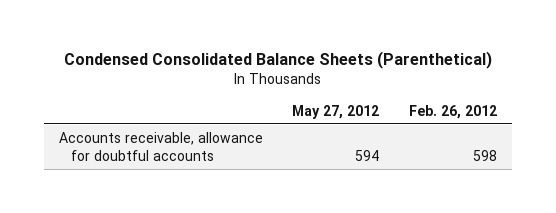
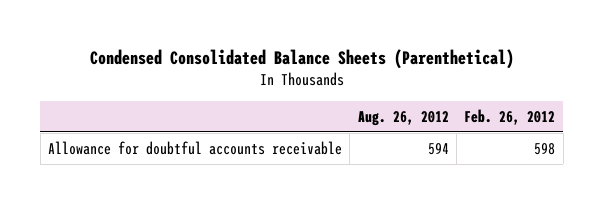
- | May 27, 2012 | Feb. 26, 2012
+ | Aug. 26, 2012 | Feb. 26, 2012
- Accounts receivable, allowance for doubtful accounts | 594 | 598
+ Allowance for doubtful accounts receivable | 594 | 598

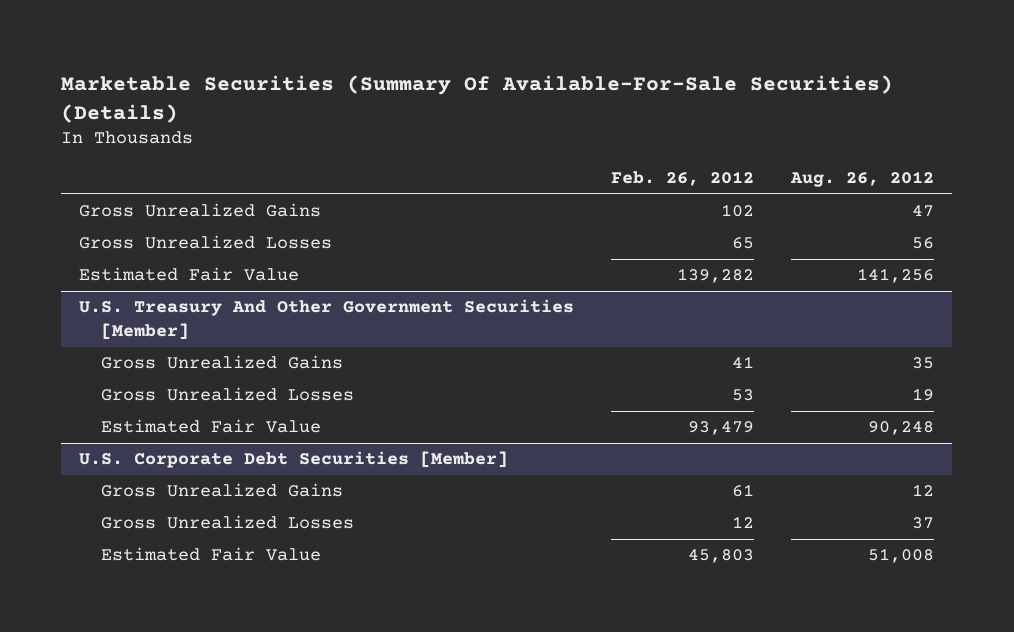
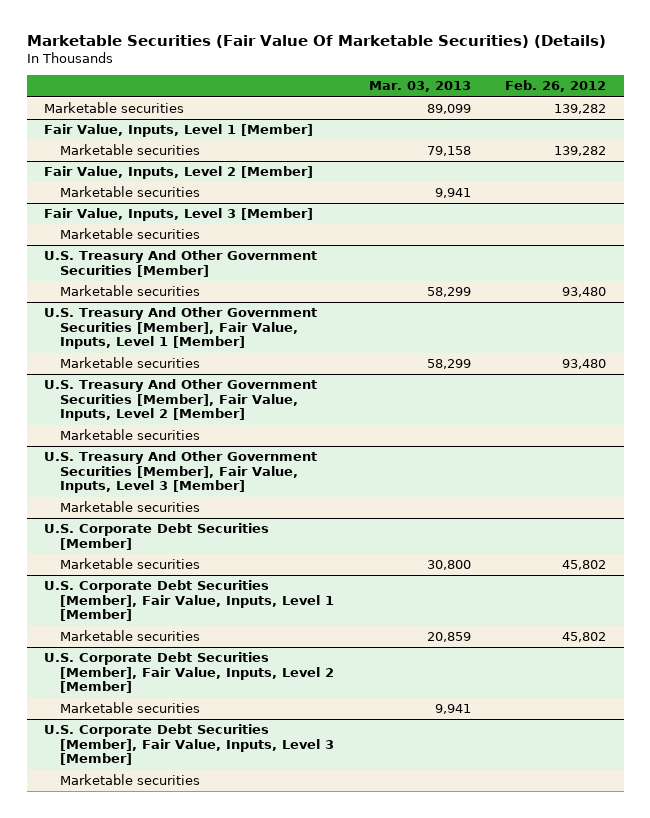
- Marketable Securities (Summary Of Available-For-Sale Securities) (Details)
+ Marketable Securities (Fair Value Of Marketable Securities) (Details)
- | Feb. 26, 2012 | Aug. 26, 2012
+ | Mar. 03, 2013 | Feb. 26, 2012
- Gross Unrealized Gains | 102 | 47
- Gross Unrealized Losses | 65 | 56
- Estimated Fair Value | 139,282 | 141,256
+ Marketable securities | 89,099 | 139,282
+ Fair Value, Inputs, Level 1 [Member]
+ Marketable securities | 79,158 | 139,282
+ Fair Value, Inputs, Level 2 [Member]
+ Marketable securities | 9,941 |
+ Fair Value, Inputs, Level 3 [Member]
+ Marketable securities
@ U.S. Treasury And Other Government Securities [Member]
- Gross Unrealized Gains | 41 | 35
- Gross Unrealized Losses | 53 | 19
- Estimated Fair Value | 93,479 | 90,248
+ Marketable securities | 58,299 | 93,480
+ U.S. Treasury And Other Government Securities [Member], Fair Value, Inputs, Level 1 [Member]
+ Marketable securities | 58,299 | 93,480
+ U.S. Treasury And Other Government Securities [Member], Fair Value, Inputs, Level 2 [Member]
+ Marketable securities
+ U.S. Treasury And Other Government Securities [Member], Fair Value, Inputs, Level 3 [Member]
+ Marketable securities
@ U.S. Corporate Debt Securities [Member]
- Gross Unrealized Gains | 61 | 12
- Gross Unrealized Losses | 12 | 37
- Estimated Fair Value | 45,803 | 51,008
+ Marketable securities | 30,800 | 45,802
+ U.S. Corporate Debt Securities [Member], Fair Value, Inputs, Level 1 [Member]
+ Marketable securities | 20,859 | 45,802
+ U.S. Corporate Debt Securities [Member], Fair Value, Inputs, Level 2 [Member]
+ Marketable securities | 9,941 |
+ U.S. Corporate Debt Securities [Member], Fair Value, Inputs, Level 3 [Member]
+ Marketable securities

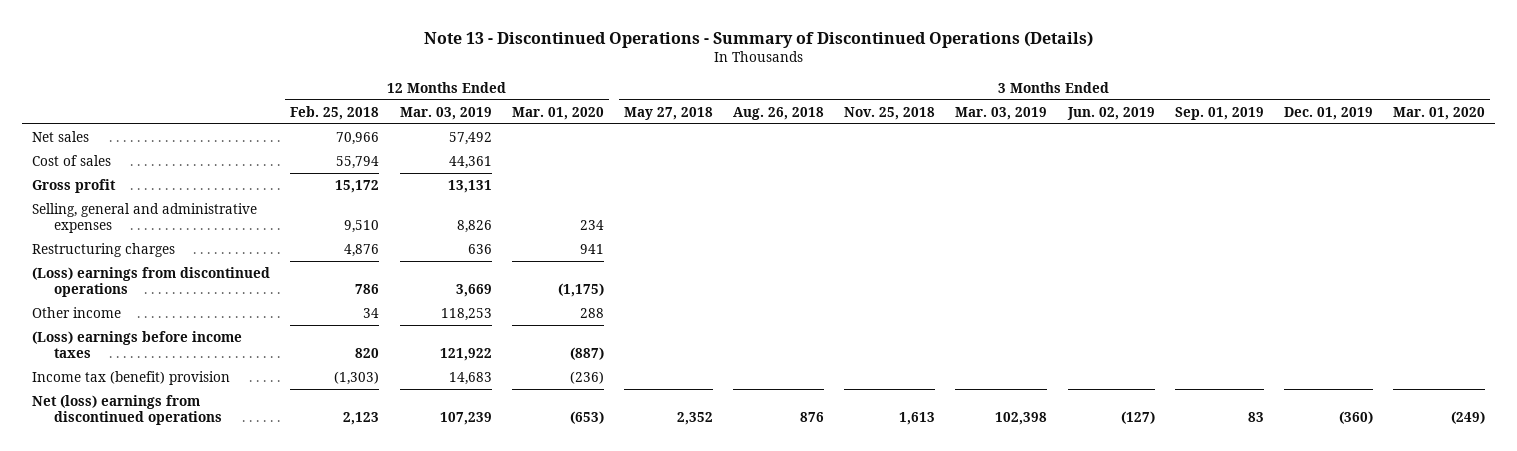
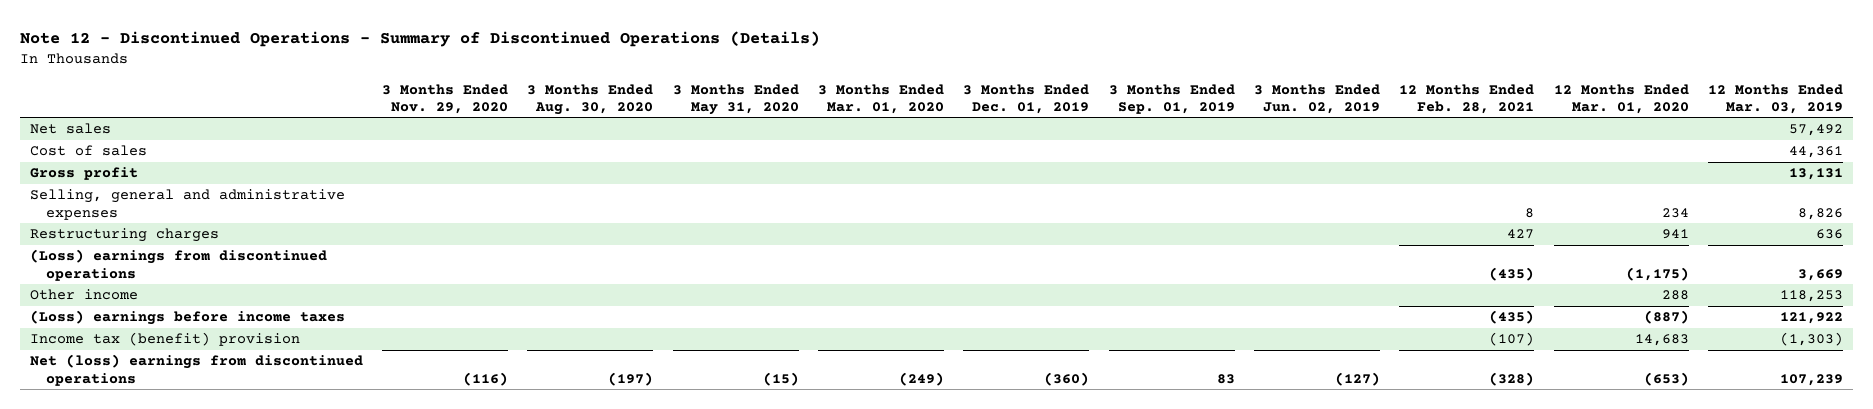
- Note 13 - Discontinued Operations - Summary of Discontinued Operations (Details)
+ Note 12 - Discontinued Operations - Summary of Discontinued Operations (Details)
- | 12 Months Ended Feb. 25, 2018 | 12 Months Ended Mar. 03, 2019 | 12 Months Ended Mar. 01, 2020 | 3 Months Ended May 27, 2018 | 3 Months Ended Aug. 26, 2018 | 3 Months Ended Nov. 25, 2018 | 3 Months Ended Mar. 03, 2019 | 3 Months Ended Jun. 02, 2019 | 3 Months Ended Sep. 01, 2019 | 3 Months Ended Dec. 01, 2019 | 3 Months Ended Mar. 01, 2020
+ | 3 Months Ended Nov. 29, 2020 | 3 Months Ended Aug. 30, 2020 | 3 Months Ended May 31, 2020 | 3 Months Ended Mar. 01, 2020 | 3 Months Ended Dec. 01, 2019 | 3 Months Ended Sep. 01, 2019 | 3 Months Ended Jun. 02, 2019 | 12 Months Ended Feb. 28, 2021 | 12 Months Ended Mar. 01, 2020 | 12 Months Ended Mar. 03, 2019
- Income tax (benefit) provision | (1,303) | 14,683 | (236) | | | | | | | |
+ Income tax (benefit) provision | | | | | | | | (107) | 14,683 | (1,303)

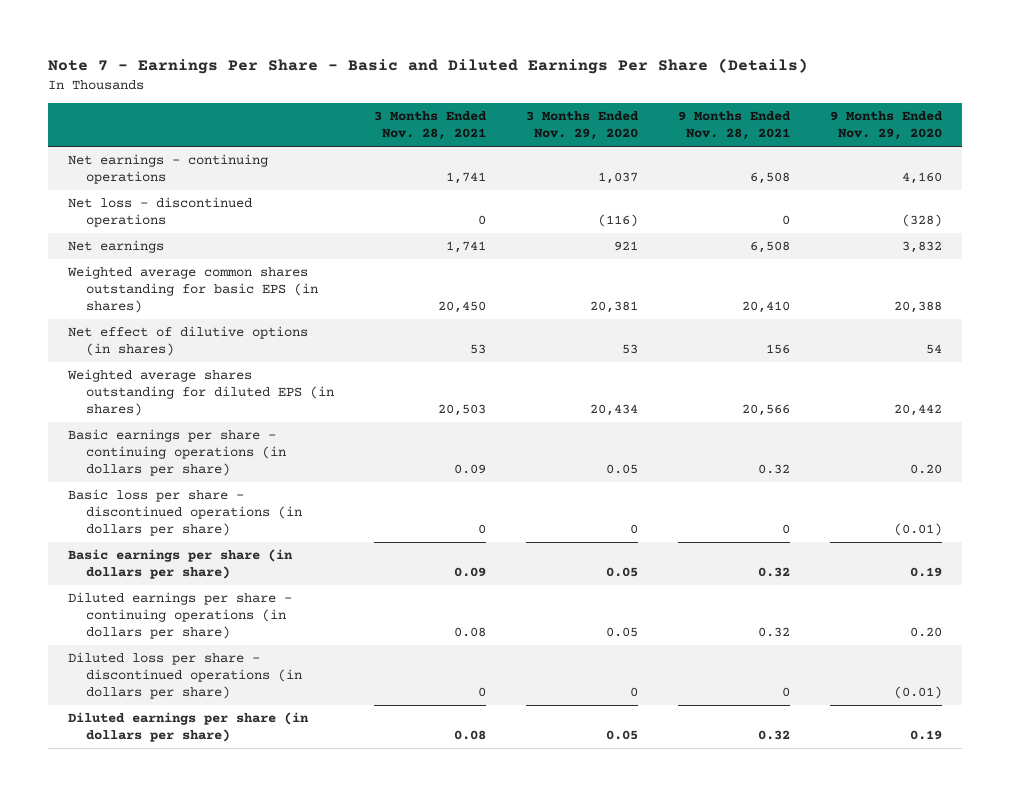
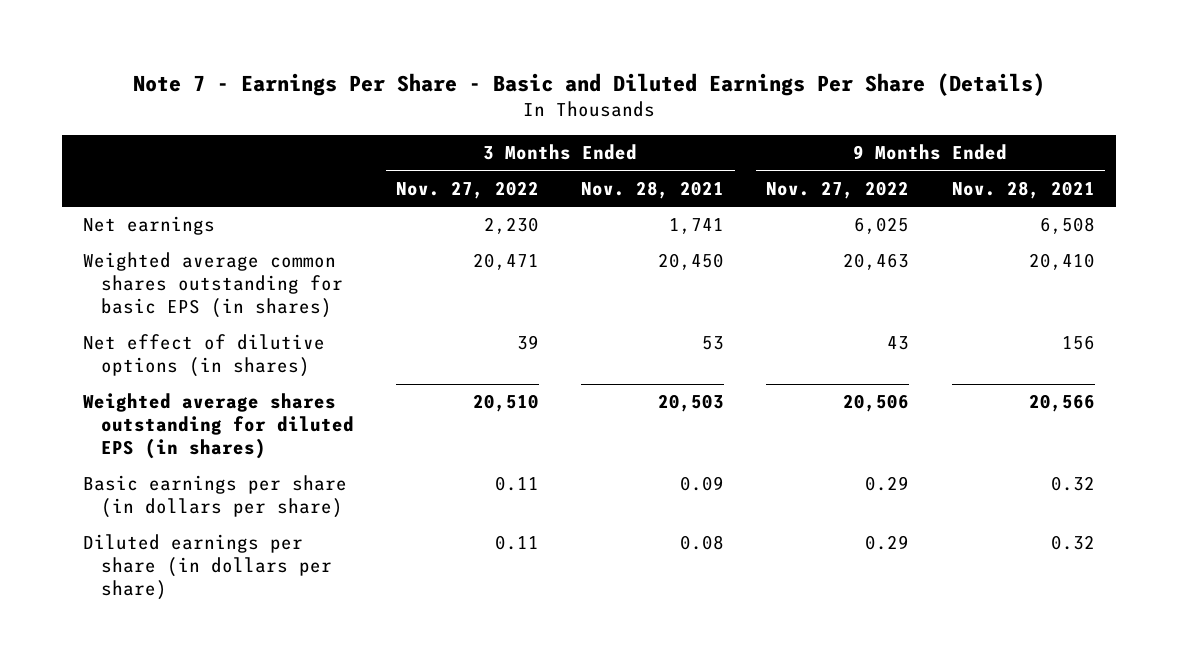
- | 3 Months Ended Nov. 28, 2021 | 3 Months Ended Nov. 29, 2020 | 9 Months Ended Nov. 28, 2021 | 9 Months Ended Nov. 29, 2020
+ | 3 Months Ended Nov. 27, 2022 | 3 Months Ended Nov. 28, 2021 | 9 Months Ended Nov. 27, 2022 | 9 Months Ended Nov. 28, 2021
- Net earnings - continuing operations | 1,741 | 1,037 | 6,508 | 4,160
- Net loss - discontinued operations | 0 | (116) | 0 | (328)
- Basic earnings per share - continuing operations (in dollars per share) | 0.09 | 0.05 | 0.32 | 0.20
- Basic loss per share - discontinued operations (in dollars per share) | 0 | 0 | 0 | (0.01)
- Diluted earnings per share - continuing operations (in dollars per share) | 0.08 | 0.05 | 0.32 | 0.20
- Diluted loss per share - discontinued operations (in dollars per share) | 0 | 0 | 0 | (0.01)

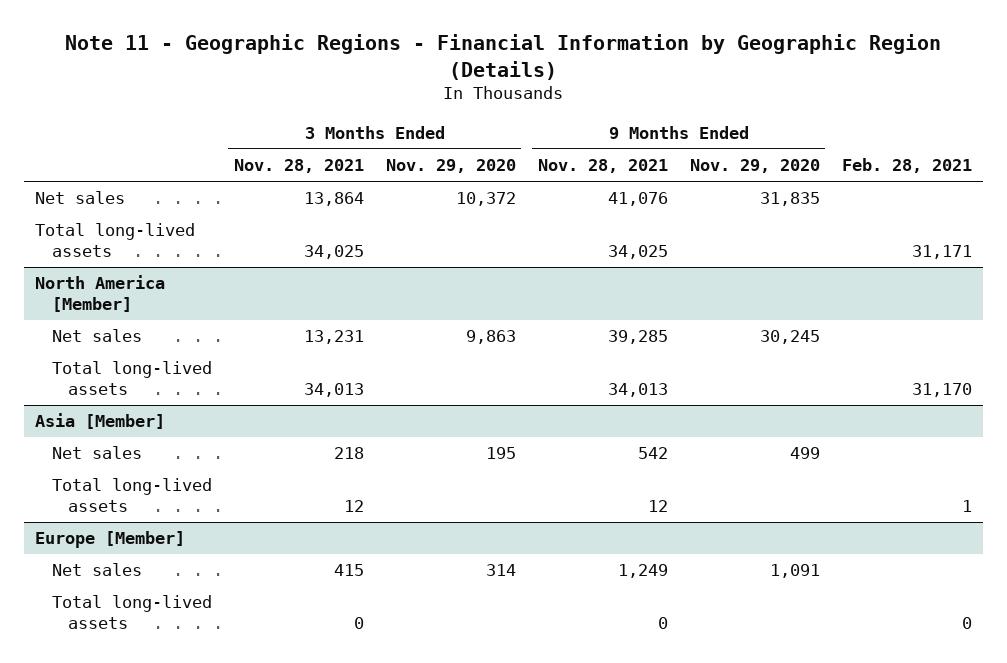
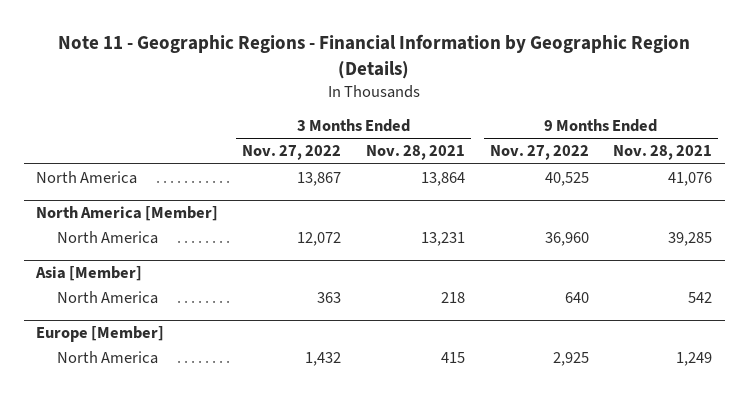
- | 3 Months Ended Nov. 28, 2021 | 3 Months Ended Nov. 29, 2020 | 9 Months Ended Nov. 28, 2021 | 9 Months Ended Nov. 29, 2020 | Feb. 28, 2021
+ | 3 Months Ended Nov. 27, 2022 | 3 Months Ended Nov. 28, 2021 | 9 Months Ended Nov. 27, 2022 | 9 Months Ended Nov. 28, 2021
- Net sales | 13,864 | 10,372 | 41,076 | 31,835 |
- Total long-lived assets | 34,025 | | 34,025 | | 31,171
+ North America | 13,867 | 13,864 | 40,525 | 41,076
@ North America [Member]
- Net sales | 13,231 | 9,863 | 39,285 | 30,245 |
- Total long-lived assets | 34,013 | | 34,013 | | 31,170
+ North America | 12,072 | 13,231 | 36,960 | 39,285
@ Asia [Member]
- Net sales | 218 | 195 | 542 | 499 |
- Total long-lived assets | 12 | | 12 | | 1
+ North America | 363 | 218 | 640 | 542
@ Europe [Member]
- Net sales | 415 | 314 | 1,249 | 1,091 |
- Total long-lived assets | 0 | | 0 | | 0
+ North America | 1,432 | 415 | 2,925 | 1,249

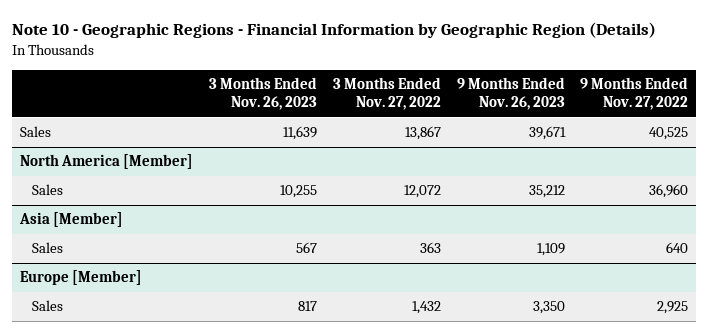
- Note 11 - Geographic Regions - Financial Information by Geographic Region (Details)
+ Note 10 - Geographic Regions - Financial Information by Geographic Region (Details)
- | 3 Months Ended Nov. 27, 2022 | 3 Months Ended Nov. 28, 2021 | 9 Months Ended Nov. 27, 2022 | 9 Months Ended Nov. 28, 2021
+ | 3 Months Ended Nov. 26, 2023 | 3 Months Ended Nov. 27, 2022 | 9 Months Ended Nov. 26, 2023 | 9 Months Ended Nov. 27, 2022
- North America | 13,867 | 13,864 | 40,525 | 41,076
+ Sales | 11,639 | 13,867 | 39,671 | 40,525
@ North America [Member]
- North America | 12,072 | 13,231 | 36,960 | 39,285
+ Sales | 10,255 | 12,072 | 35,212 | 36,960
@ Asia [Member]
- North America | 363 | 218 | 640 | 542
+ Sales | 567 | 363 | 1,109 | 640
@ Europe [Member]
- North America | 1,432 | 415 | 2,925 | 1,249
+ Sales | 817 | 1,432 | 3,350 | 2,925

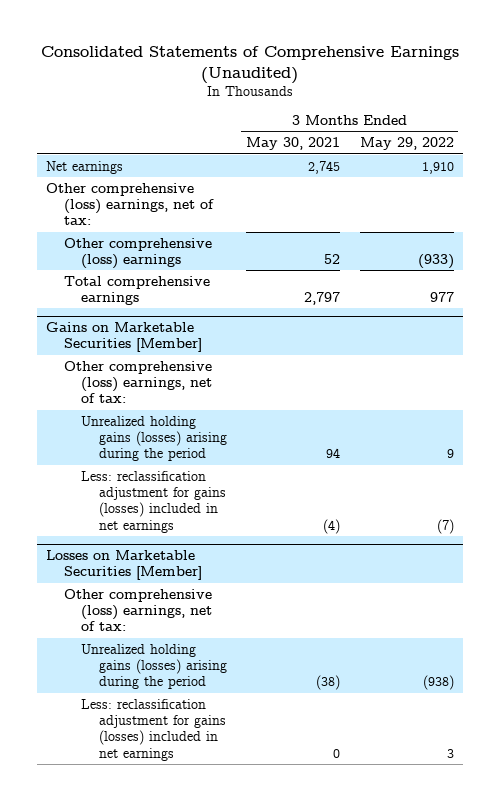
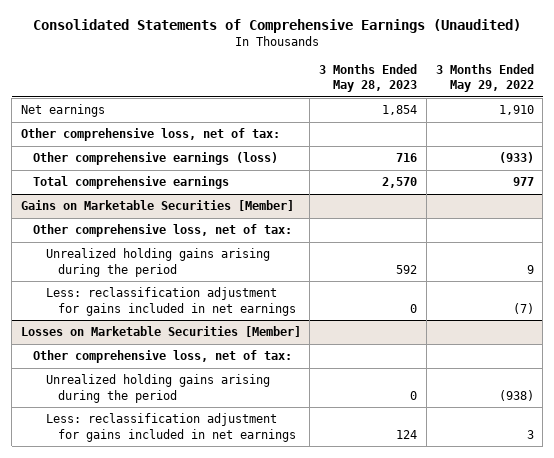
- | 3 Months Ended May 30, 2021 | 3 Months Ended May 29, 2022
+ | 3 Months Ended May 28, 2023 | 3 Months Ended May 29, 2022
- Other comprehensive (loss) earnings, net of tax:
- Other comprehensive (loss) earnings | 52 | (933)
+ Other comprehensive loss, net of tax:
+ Other comprehensive earnings (loss) | 716 | (933)
@ Gains on Marketable Securities [Member]
- Other comprehensive (loss) earnings, net of tax:
- Unrealized holding gains (losses) arising during the period | 94 | 9
- Less: reclassification adjustment for gains (losses) included in net earnings | (4) | (7)
+ Other comprehensive loss, net of tax:
+ Unrealized holding gains arising during the period | 592 | 9
+ Less: reclassification adjustment for gains included in net earnings | 0 | (7)
@ Losses on Marketable Securities [Member]
- Other comprehensive (loss) earnings, net of tax:
- Unrealized holding gains (losses) arising during the period | (38) | (938)
- Less: reclassification adjustment for gains (losses) included in net earnings | 0 | 3
+ Other comprehensive loss, net of tax:
+ Unrealized holding gains arising during the period | 0 | (938)
+ Less: reclassification adjustment for gains included in net earnings | 124 | 3

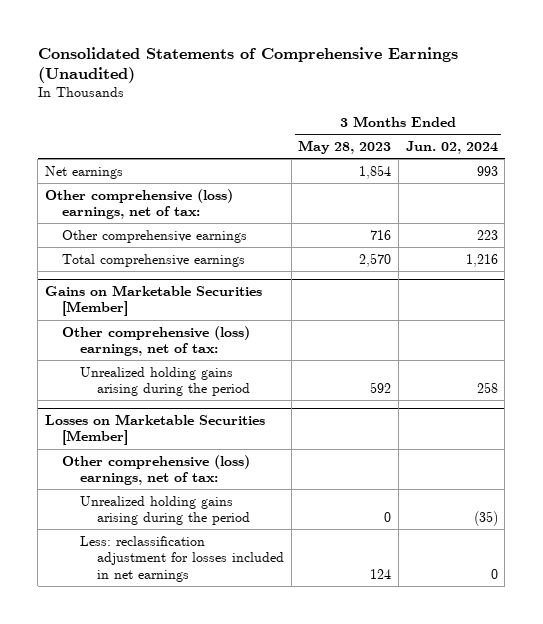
- | 3 Months Ended May 28, 2023 | 3 Months Ended May 29, 2022
+ | 3 Months Ended May 28, 2023 | 3 Months Ended Jun. 02, 2024
- Other comprehensive loss, net of tax:
- Other comprehensive earnings (loss) | 716 | (933)
+ Other comprehensive (loss) earnings, net of tax:
+ Other comprehensive earnings | 716 | 223
@ Gains on Marketable Securities [Member]
- Other comprehensive loss, net of tax:
+ Other comprehensive (loss) earnings, net of tax:
- Less: reclassification adjustment for gains included in net earnings | 0 | (7)
@ Losses on Marketable Securities [Member]
- Other comprehensive loss, net of tax:
+ Other comprehensive (loss) earnings, net of tax:
- Less: reclassification adjustment for gains included in net earnings | 124 | 3
+ Less: reclassification adjustment for losses included in net earnings | 124 | 0

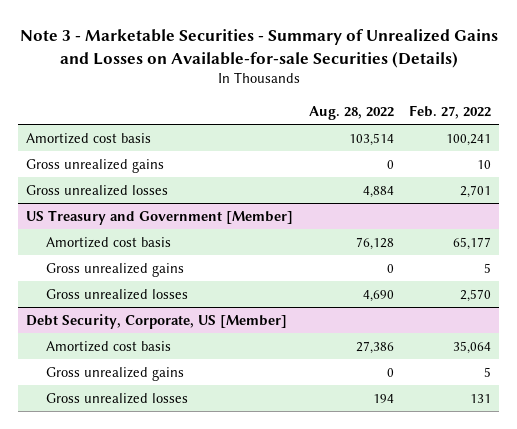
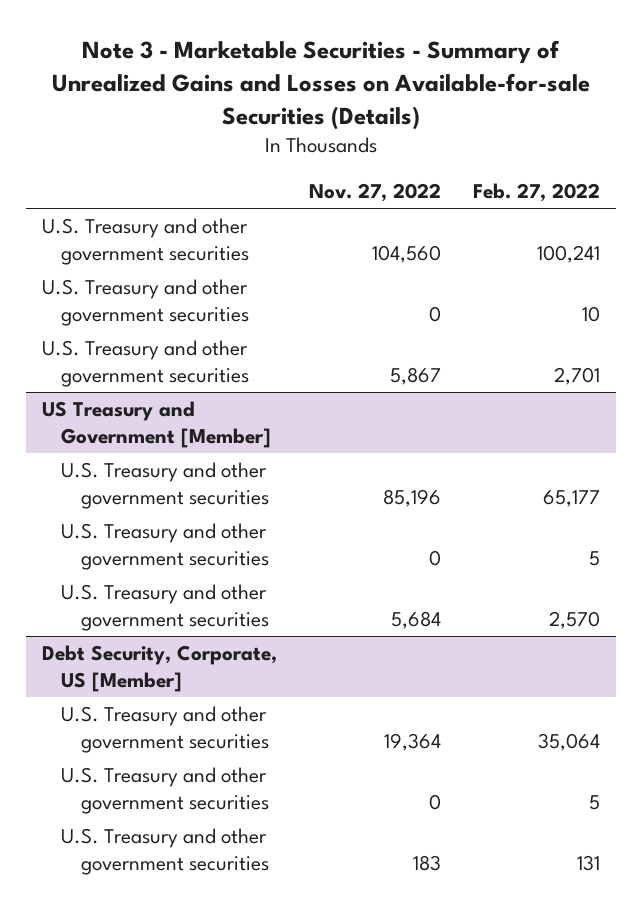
- | Aug. 28, 2022 | Feb. 27, 2022
+ | Nov. 27, 2022 | Feb. 27, 2022
- Amortized cost basis | 103,514 | 100,241
- Gross unrealized gains | 0 | 10
- Gross unrealized losses | 4,884 | 2,701
+ U.S. Treasury and other government securities | 104,560 | 100,241
+ U.S. Treasury and other government securities | 0 | 10
+ U.S. Treasury and other government securities | 5,867 | 2,701
@ US Treasury and Government [Member]
- Amortized cost basis | 76,128 | 65,177
- Gross unrealized gains | 0 | 5
- Gross unrealized losses | 4,690 | 2,570
+ U.S. Treasury and other government securities | 85,196 | 65,177
+ U.S. Treasury and other government securities | 0 | 5
+ U.S. Treasury and other government securities | 5,684 | 2,570
@ Debt Security, Corporate, US [Member]
- Amortized cost basis | 27,386 | 35,064
- Gross unrealized gains | 0 | 5
- Gross unrealized losses | 194 | 131
+ U.S. Treasury and other government securities | 19,364 | 35,064
+ U.S. Treasury and other government securities | 0 | 5
+ U.S. Treasury and other government securities | 183 | 131

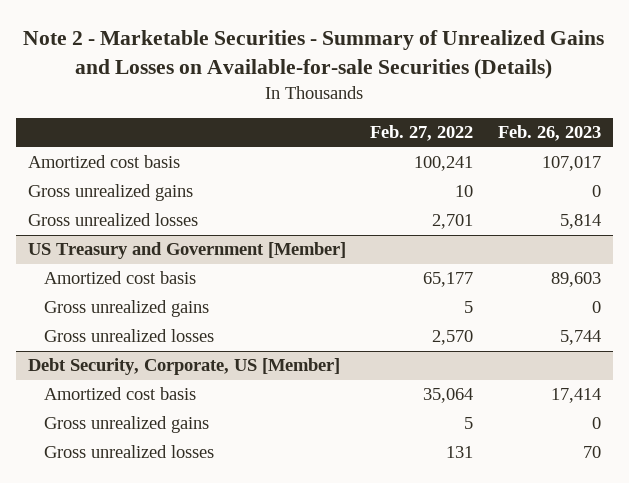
- Note 3 - Marketable Securities - Summary of Unrealized Gains and Losses on Available-for-sale Securities (Details)
+ Note 2 - Marketable Securities - Summary of Unrealized Gains and Losses on Available-for-sale Securities (Details)
- | Nov. 27, 2022 | Feb. 27, 2022
+ | Feb. 27, 2022 | Feb. 26, 2023
- U.S. Treasury and other government securities | 104,560 | 100,241
- U.S. Treasury and other government securities | 0 | 10
- U.S. Treasury and other government securities | 5,867 | 2,701
+ Amortized cost basis | 100,241 | 107,017
+ Gross unrealized gains | 10 | 0
+ Gross unrealized losses | 2,701 | 5,814
@ US Treasury and Government [Member]
- U.S. Treasury and other government securities | 85,196 | 65,177
- U.S. Treasury and other government securities | 0 | 5
- U.S. Treasury and other government securities | 5,684 | 2,570
+ Amortized cost basis | 65,177 | 89,603
+ Gross unrealized gains | 5 | 0
+ Gross unrealized losses | 2,570 | 5,744
@ Debt Security, Corporate, US [Member]
- U.S. Treasury and other government securities | 19,364 | 35,064
- U.S. Treasury and other government securities | 0 | 5
- U.S. Treasury and other government securities | 183 | 131
+ Amortized cost basis | 35,064 | 17,414
+ Gross unrealized gains | 5 | 0
+ Gross unrealized losses | 131 | 70

